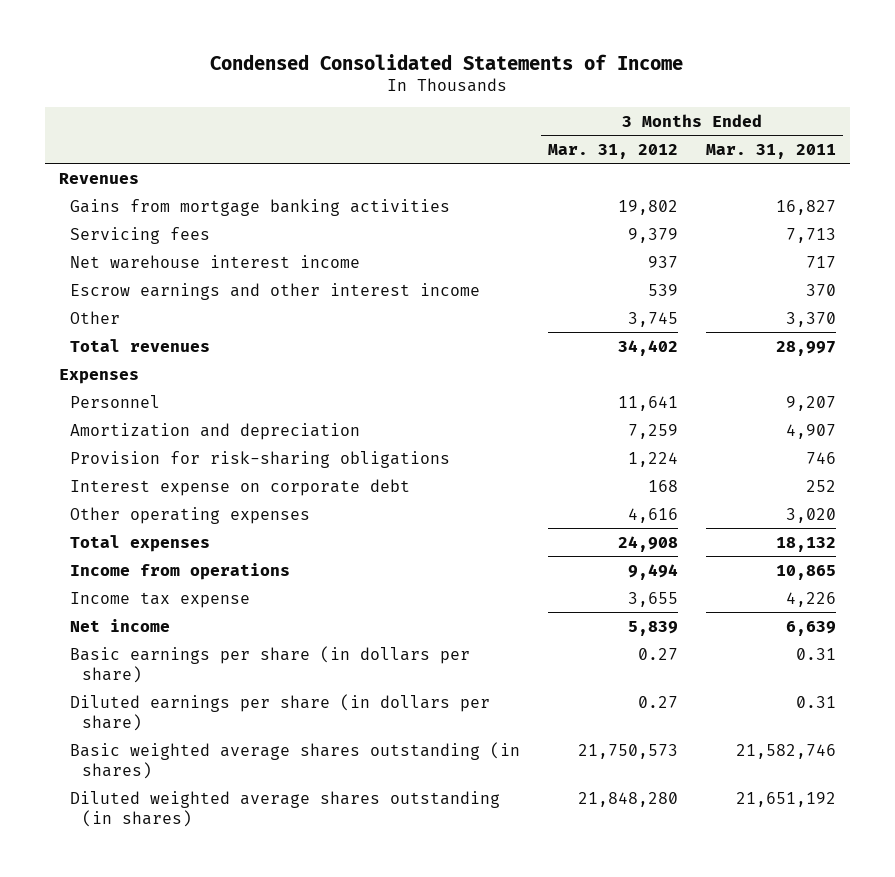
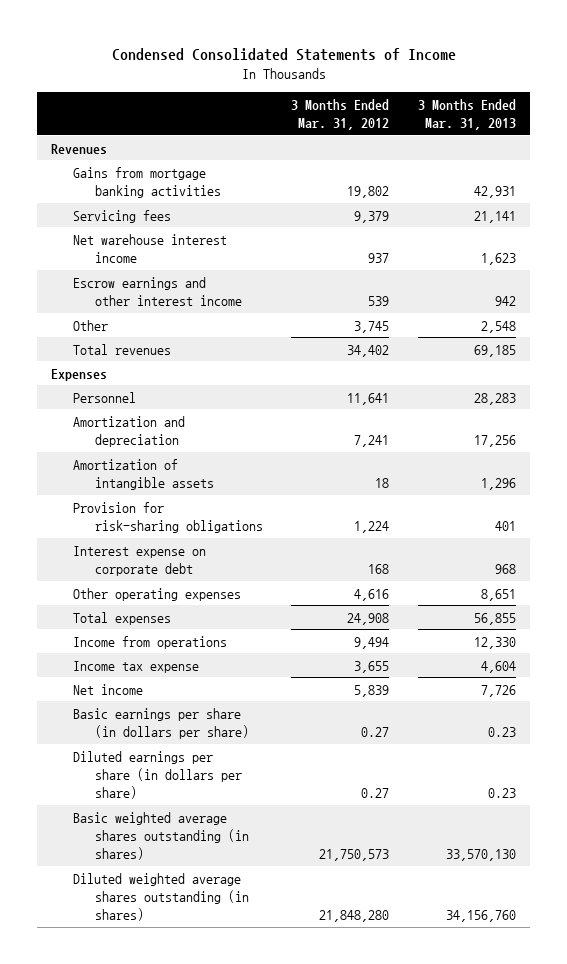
- | 3 Months Ended Mar. 31, 2012 | 3 Months Ended Mar. 31, 2011
+ | 3 Months Ended Mar. 31, 2012 | 3 Months Ended Mar. 31, 2013
- Amortization and depreciation | 7,259 | 4,907
+ Amortization and depreciation | 7,241 | 17,256
+ Amortization of intangible assets | 18 | 1,296

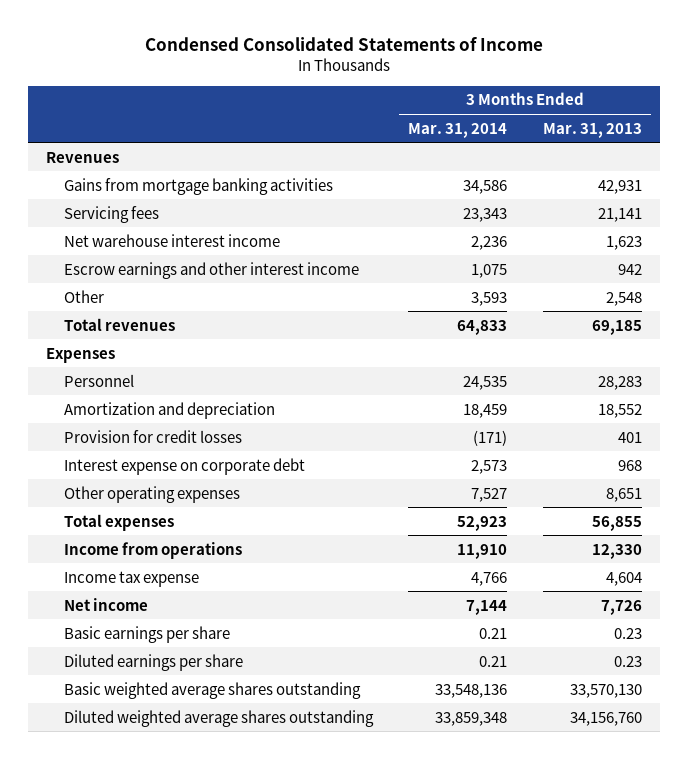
- | 3 Months Ended Mar. 31, 2012 | 3 Months Ended Mar. 31, 2013
+ | 3 Months Ended Mar. 31, 2014 | 3 Months Ended Mar. 31, 2013
- Amortization and depreciation | 7,241 | 17,256
- Amortization of intangible assets | 18 | 1,296
- Provision for risk-sharing obligations | 1,224 | 401
+ Amortization and depreciation | 18,459 | 18,552
+ Provision for credit losses | (171) | 401
- Basic earnings per share (in dollars per share) | 0.27 | 0.23
- Diluted earnings per share (in dollars per share) | 0.27 | 0.23
- Basic weighted average shares outstanding (in shares) | 21,750,573 | 33,570,130
- Diluted weighted average shares outstanding (in shares) | 21,848,280 | 34,156,760
+ Basic earnings per share | 0.21 | 0.23
+ Diluted earnings per share | 0.21 | 0.23
+ Basic weighted average shares outstanding | 33,548,136 | 33,570,130
+ Diluted weighted average shares outstanding | 33,859,348 | 34,156,760

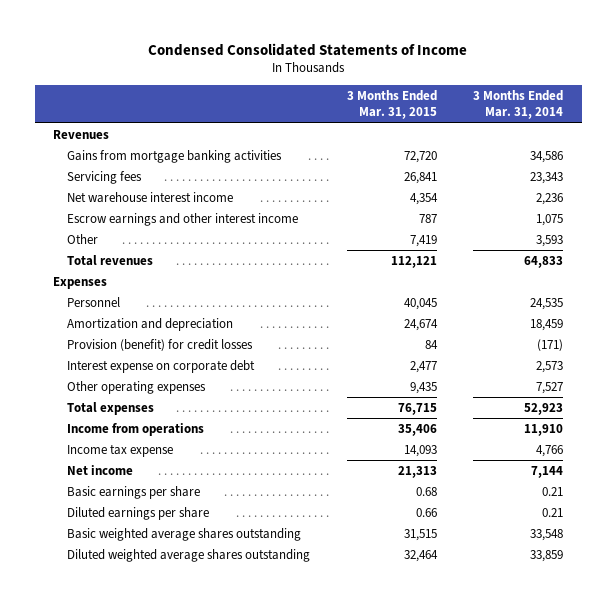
- | 3 Months Ended Mar. 31, 2014 | 3 Months Ended Mar. 31, 2013
+ | 3 Months Ended Mar. 31, 2015 | 3 Months Ended Mar. 31, 2014
- Provision for credit losses | (171) | 401
+ Provision (benefit) for credit losses | 84 | (171)
- Basic weighted average shares outstanding | 33,548,136 | 33,570,130
- Diluted weighted average shares outstanding | 33,859,348 | 34,156,760
+ Basic weighted average shares outstanding | 31,515 | 33,548
+ Diluted weighted average shares outstanding | 32,464 | 33,859

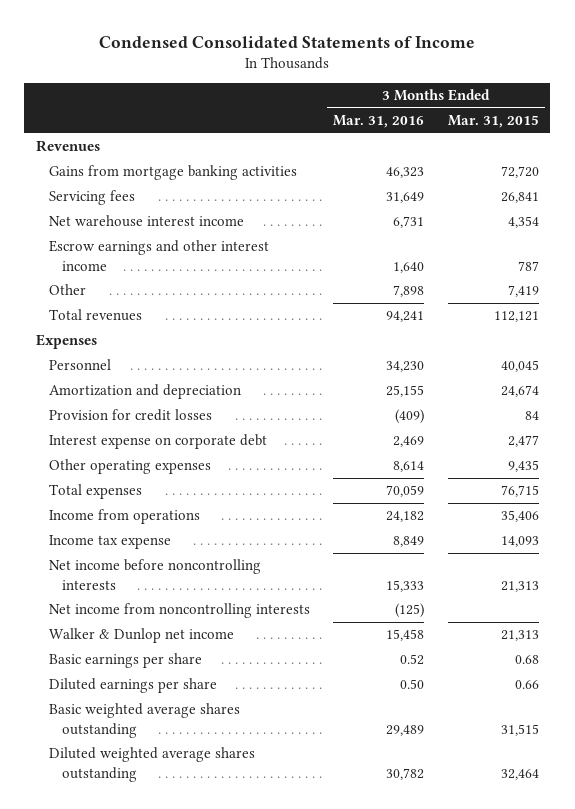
- | 3 Months Ended Mar. 31, 2015 | 3 Months Ended Mar. 31, 2014
+ | 3 Months Ended Mar. 31, 2016 | 3 Months Ended Mar. 31, 2015
- Provision (benefit) for credit losses | 84 | (171)
+ Provision for credit losses | (409) | 84
- Net income | 21,313 | 7,144
+ Net income before noncontrolling interests | 15,333 | 21,313
+ Net income from noncontrolling interests | (125) |
+ Walker & Dunlop net income | 15,458 | 21,313

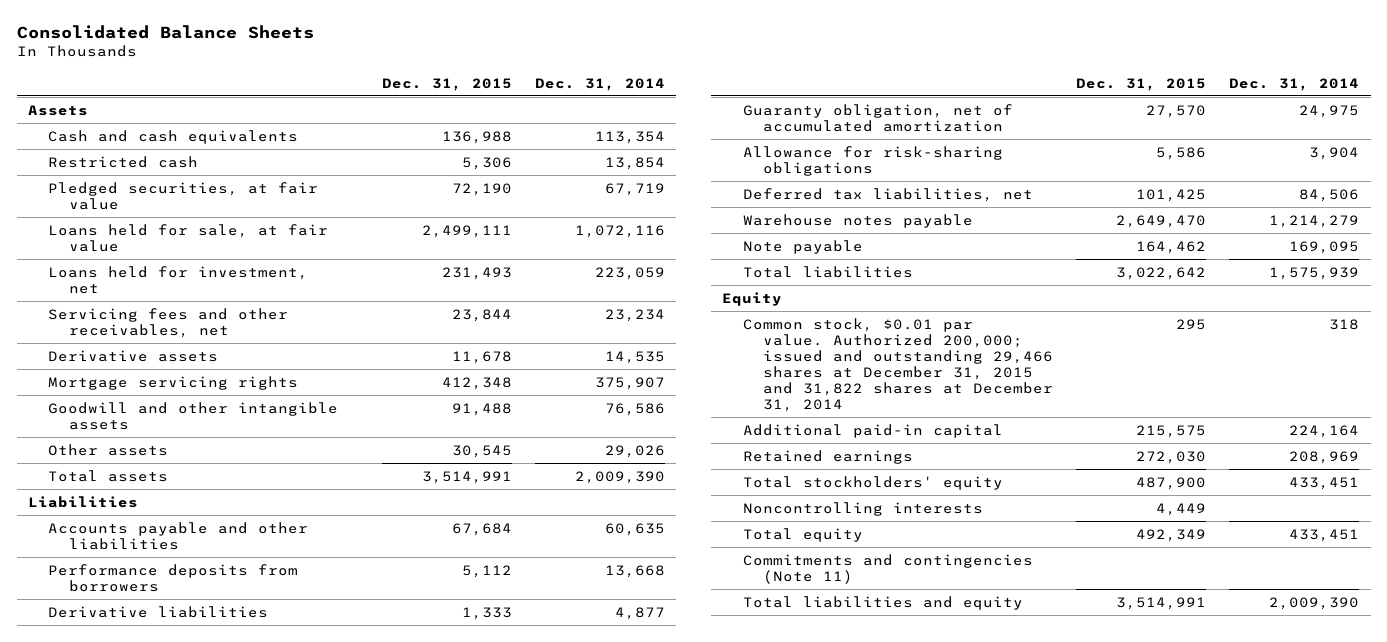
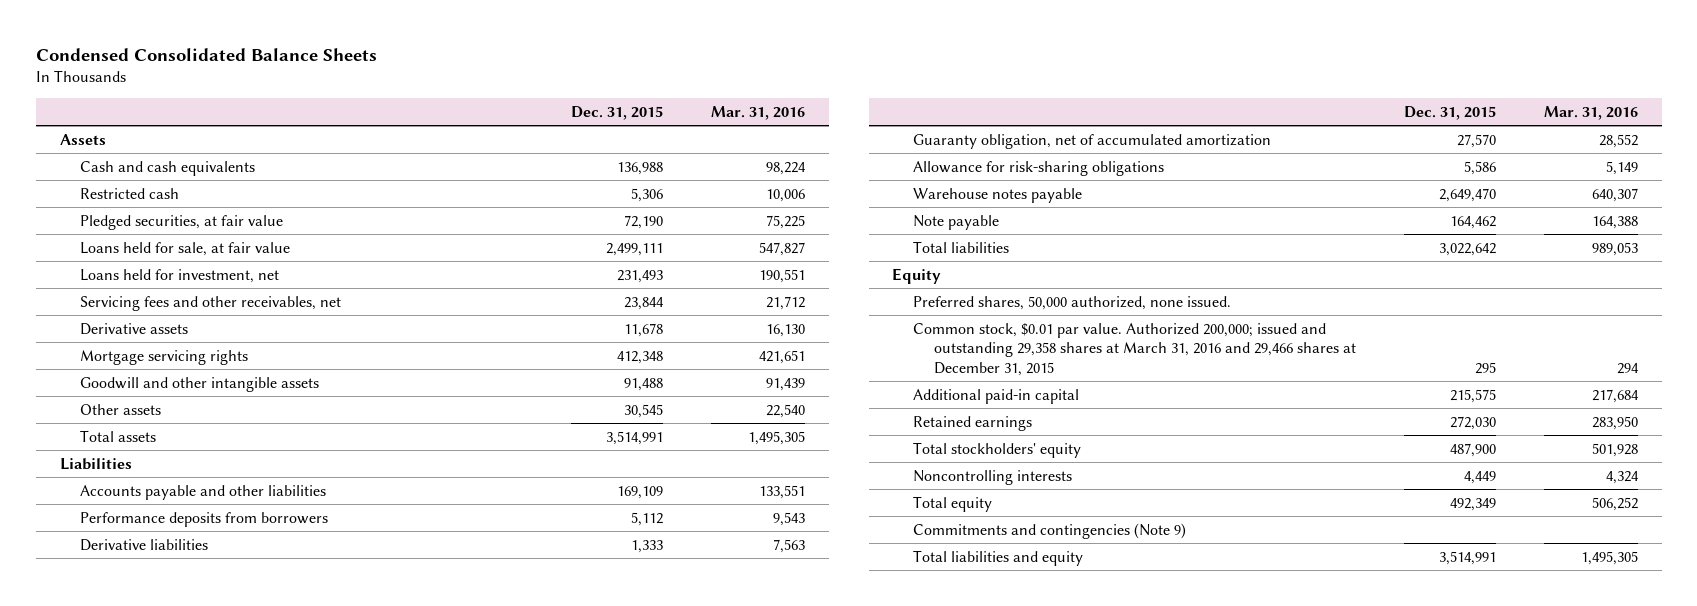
- Consolidated Balance Sheets
+ Condensed Consolidated Balance Sheets
- | Dec. 31, 2015 | Dec. 31, 2014
+ | Dec. 31, 2015 | Mar. 31, 2016
- Accounts payable and other liabilities | 67,684 | 60,635
+ Accounts payable and other liabilities | 169,109 | 133,551
- Deferred tax liabilities, net | 101,425 | 84,506
- Common stock, $0.01 par value. Authorized 200,000; issued and outstanding 29,466 shares at December 31, 2015 and 31,822 shares at December 31, 2014 | 295 | 318
+ Preferred shares, 50,000 authorized, none issued.
+ Common stock, $0.01 par value. Authorized 200,000; issued and outstanding 29,358 shares at March 31, 2016 and 29,466 shares at December 31, 2015 | 295 | 294
- Commitments and contingencies (Note 11)
+ Commitments and contingencies (Note 9)

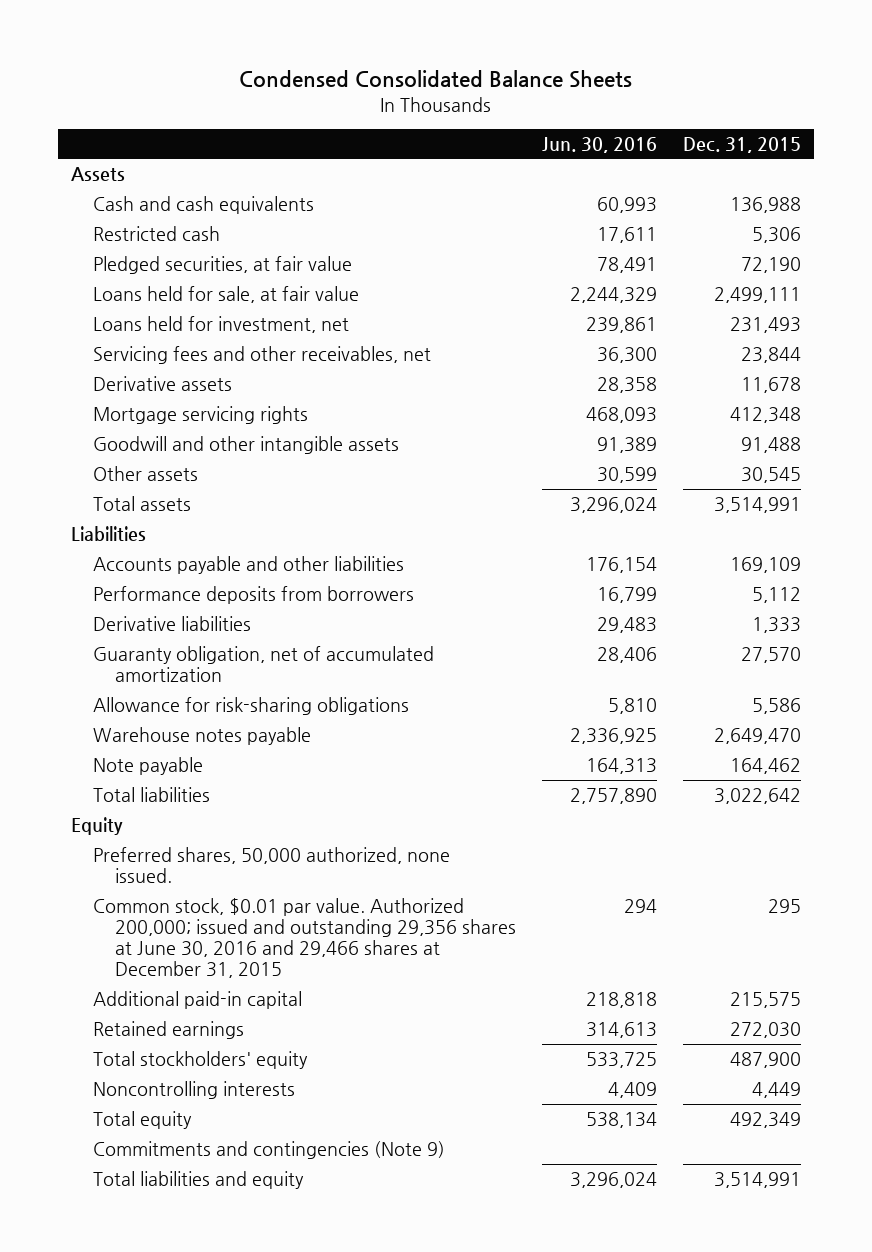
- | Dec. 31, 2015 | Mar. 31, 2016
+ | Jun. 30, 2016 | Dec. 31, 2015
- Common stock, $0.01 par value. Authorized 200,000; issued and outstanding 29,358 shares at March 31, 2016 and 29,466 shares at December 31, 2015 | 295 | 294
+ Common stock, $0.01 par value. Authorized 200,000; issued and outstanding 29,356 shares at June 30, 2016 and 29,466 shares at December 31, 2015 | 294 | 295

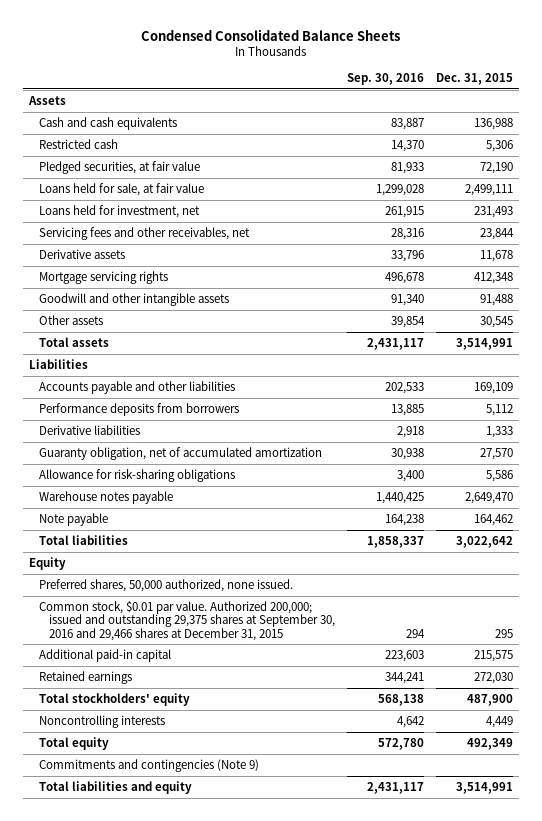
- | Jun. 30, 2016 | Dec. 31, 2015
+ | Sep. 30, 2016 | Dec. 31, 2015
- Common stock, $0.01 par value. Authorized 200,000; issued and outstanding 29,356 shares at June 30, 2016 and 29,466 shares at December 31, 2015 | 294 | 295
+ Common stock, $0.01 par value. Authorized 200,000; issued and outstanding 29,375 shares at September 30, 2016 and 29,466 shares at December 31, 2015 | 294 | 295

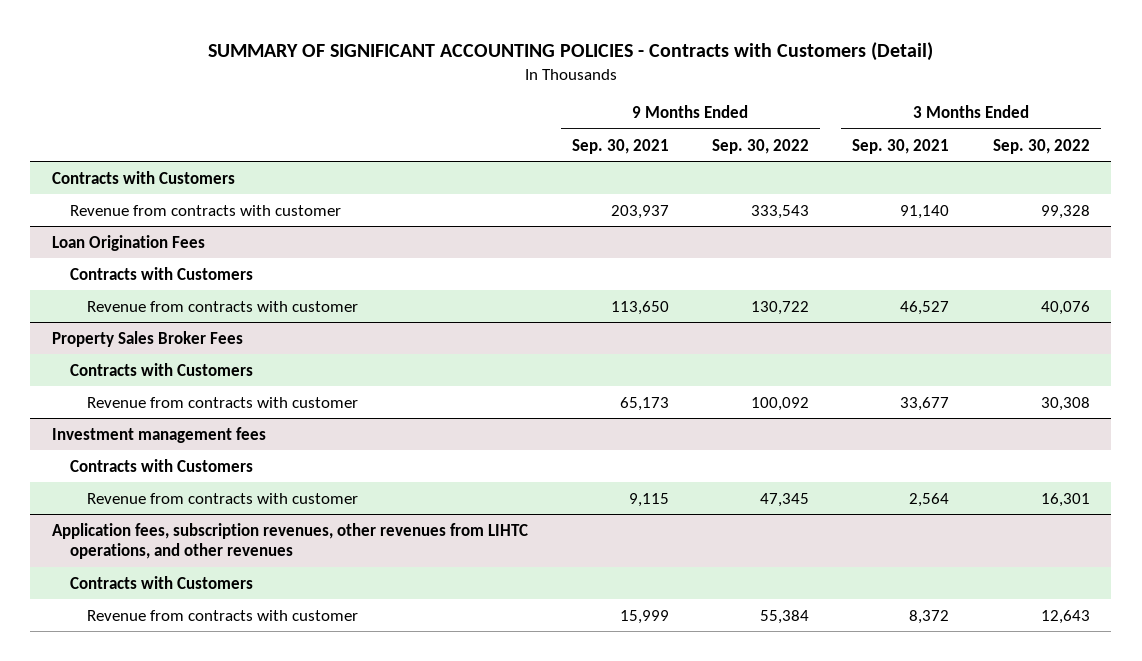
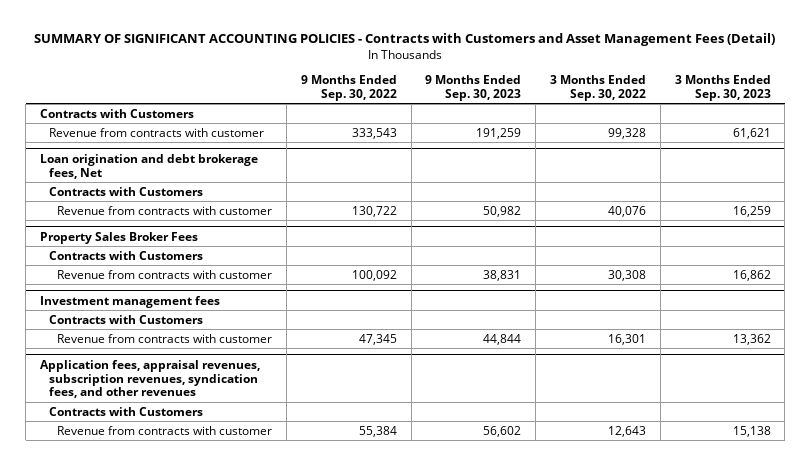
- SUMMARY OF SIGNIFICANT ACCOUNTING POLICIES - Contracts with Customers (Detail)
+ SUMMARY OF SIGNIFICANT ACCOUNTING POLICIES - Contracts with Customers and Asset Management Fees (Detail)
- | 9 Months Ended Sep. 30, 2021 | 9 Months Ended Sep. 30, 2022 | 3 Months Ended Sep. 30, 2021 | 3 Months Ended Sep. 30, 2022
+ | 9 Months Ended Sep. 30, 2022 | 9 Months Ended Sep. 30, 2023 | 3 Months Ended Sep. 30, 2022 | 3 Months Ended Sep. 30, 2023
- Loan Origination Fees
+ Loan origination and debt brokerage fees, Net
- Application fees, subscription revenues, other revenues from LIHTC operations, and other revenues
+ Application fees, appraisal revenues, subscription revenues, syndication fees, and other revenues

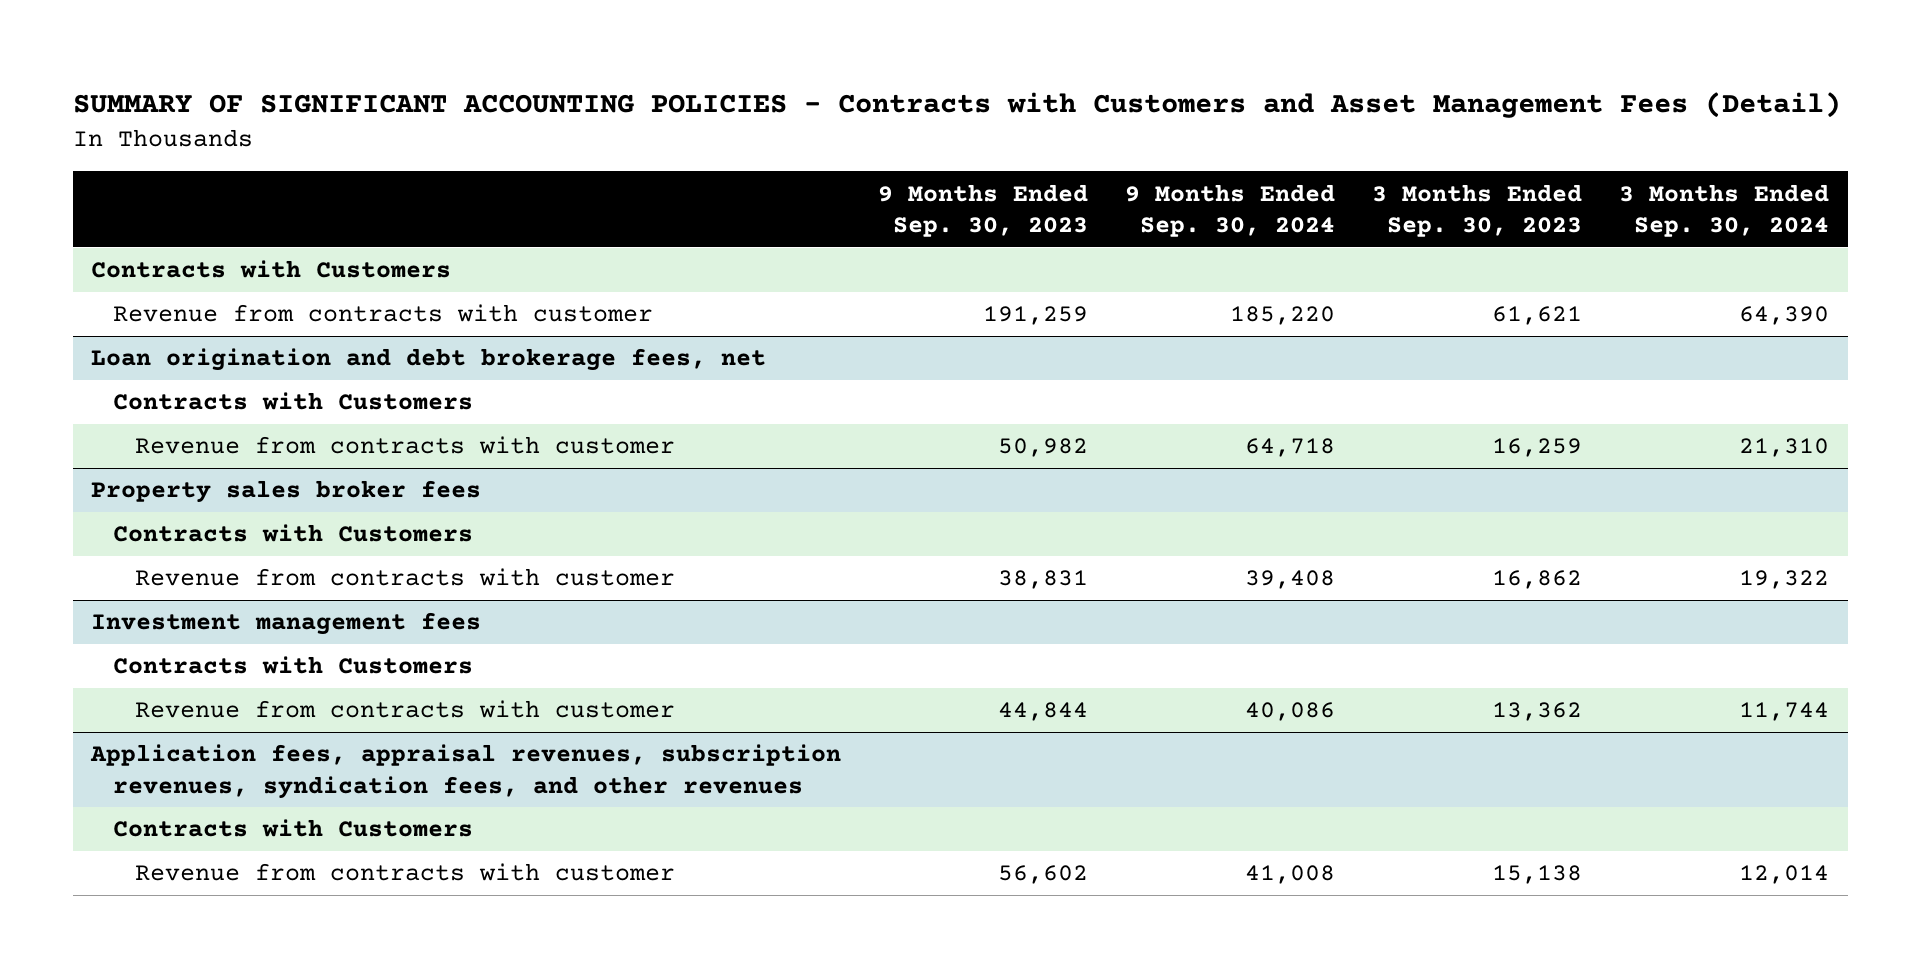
- | 9 Months Ended Sep. 30, 2022 | 9 Months Ended Sep. 30, 2023 | 3 Months Ended Sep. 30, 2022 | 3 Months Ended Sep. 30, 2023
+ | 9 Months Ended Sep. 30, 2023 | 9 Months Ended Sep. 30, 2024 | 3 Months Ended Sep. 30, 2023 | 3 Months Ended Sep. 30, 2024
- Loan origination and debt brokerage fees, Net
+ Loan origination and debt brokerage fees, net
- Property Sales Broker Fees
+ Property sales broker fees

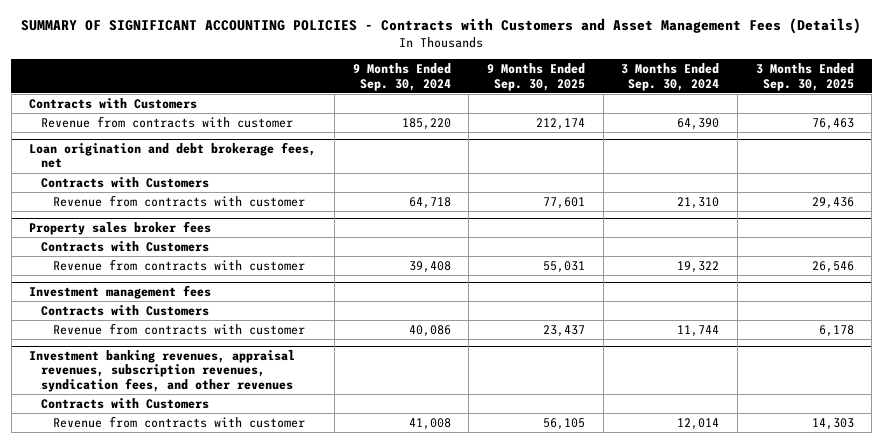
- SUMMARY OF SIGNIFICANT ACCOUNTING POLICIES - Contracts with Customers and Asset Management Fees (Detail)
+ SUMMARY OF SIGNIFICANT ACCOUNTING POLICIES - Contracts with Customers and Asset Management Fees (Details)
- | 9 Months Ended Sep. 30, 2023 | 9 Months Ended Sep. 30, 2024 | 3 Months Ended Sep. 30, 2023 | 3 Months Ended Sep. 30, 2024
+ | 9 Months Ended Sep. 30, 2024 | 9 Months Ended Sep. 30, 2025 | 3 Months Ended Sep. 30, 2024 | 3 Months Ended Sep. 30, 2025
- Application fees, appraisal revenues, subscription revenues, syndication fees, and other revenues
+ Investment banking revenues, appraisal revenues, subscription revenues, syndication fees, and other revenues

